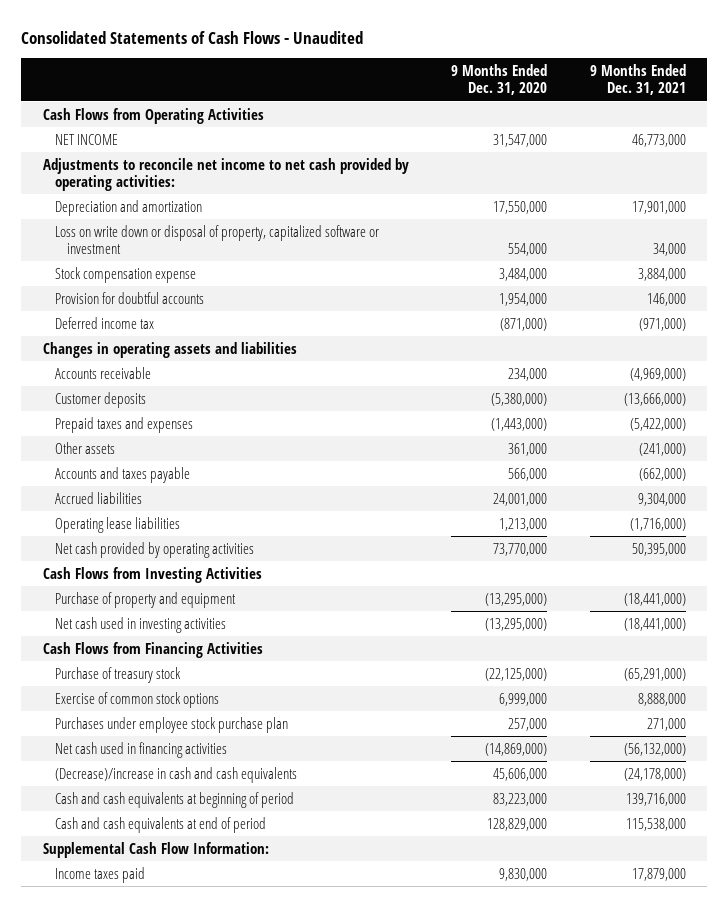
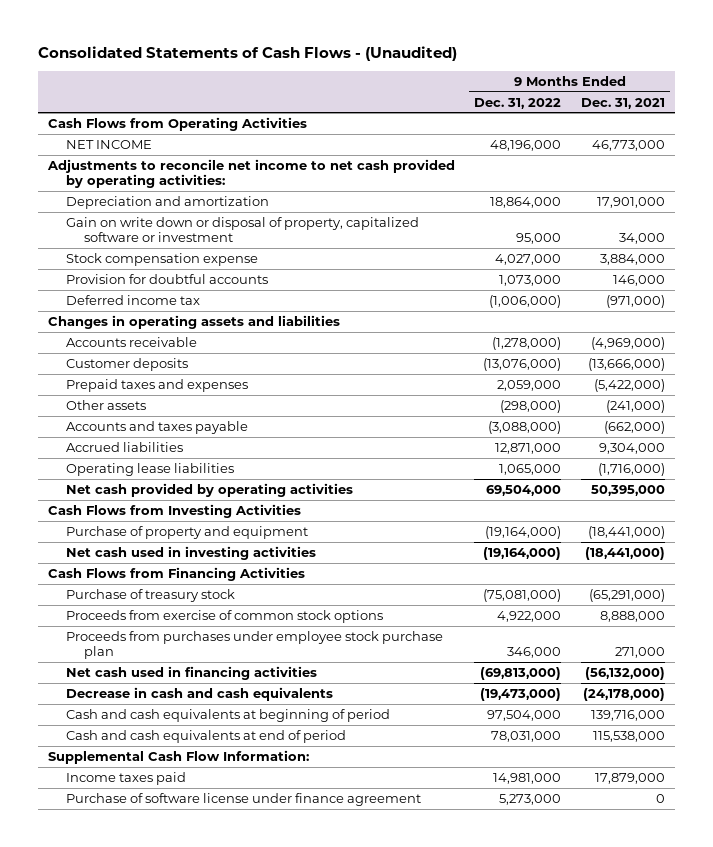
- Consolidated Statements of Cash Flows - Unaudited
+ Consolidated Statements of Cash Flows - (Unaudited)
- | 9 Months Ended Dec. 31, 2020 | 9 Months Ended Dec. 31, 2021
+ | 9 Months Ended Dec. 31, 2022 | 9 Months Ended Dec. 31, 2021
- Loss on write down or disposal of property, capitalized software or investment | 554,000 | 34,000
+ Gain on write down or disposal of property, capitalized software or investment | 95,000 | 34,000
- Exercise of common stock options | 6,999,000 | 8,888,000
- Purchases under employee stock purchase plan | 257,000 | 271,000
+ Proceeds from exercise of common stock options | 4,922,000 | 8,888,000
+ Proceeds from purchases under employee stock purchase plan | 346,000 | 271,000
- (Decrease)/increase in cash and cash equivalents | 45,606,000 | (24,178,000)
+ Decrease in cash and cash equivalents | (19,473,000) | (24,178,000)
+ Purchase of software license under finance agreement | 5,273,000 | 0

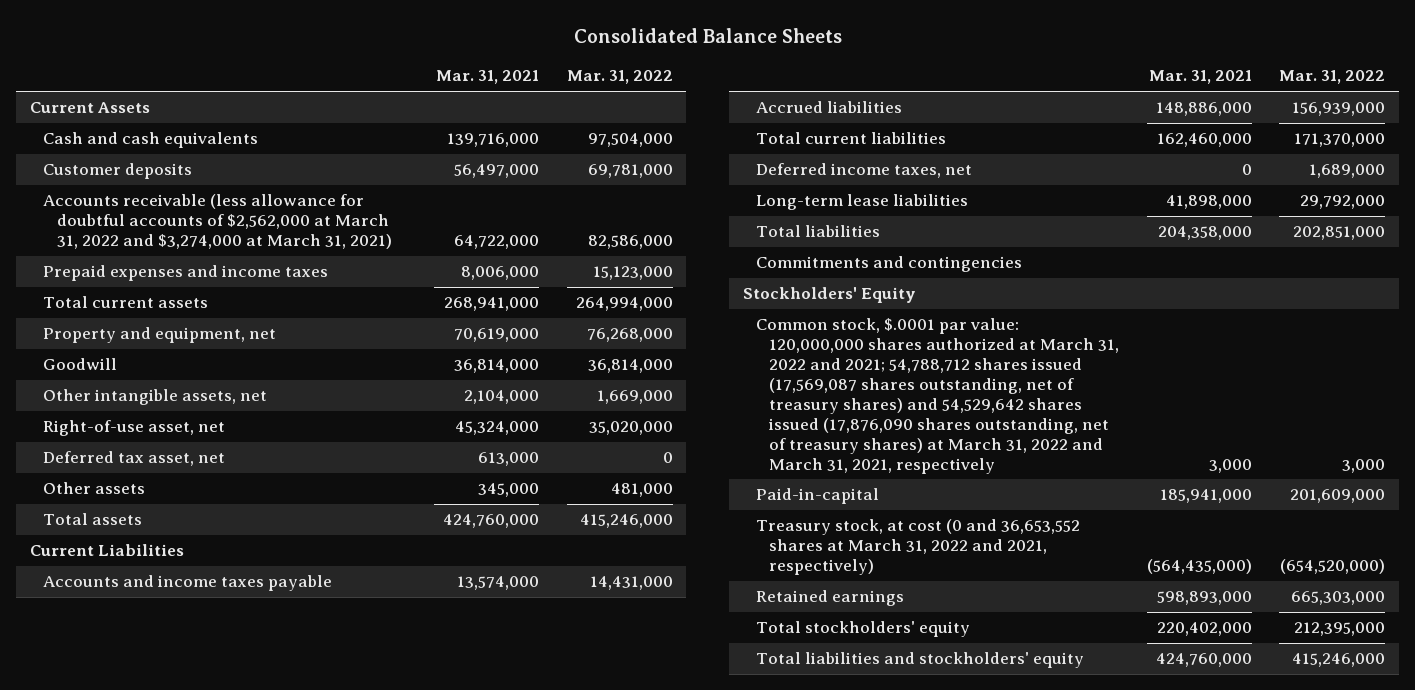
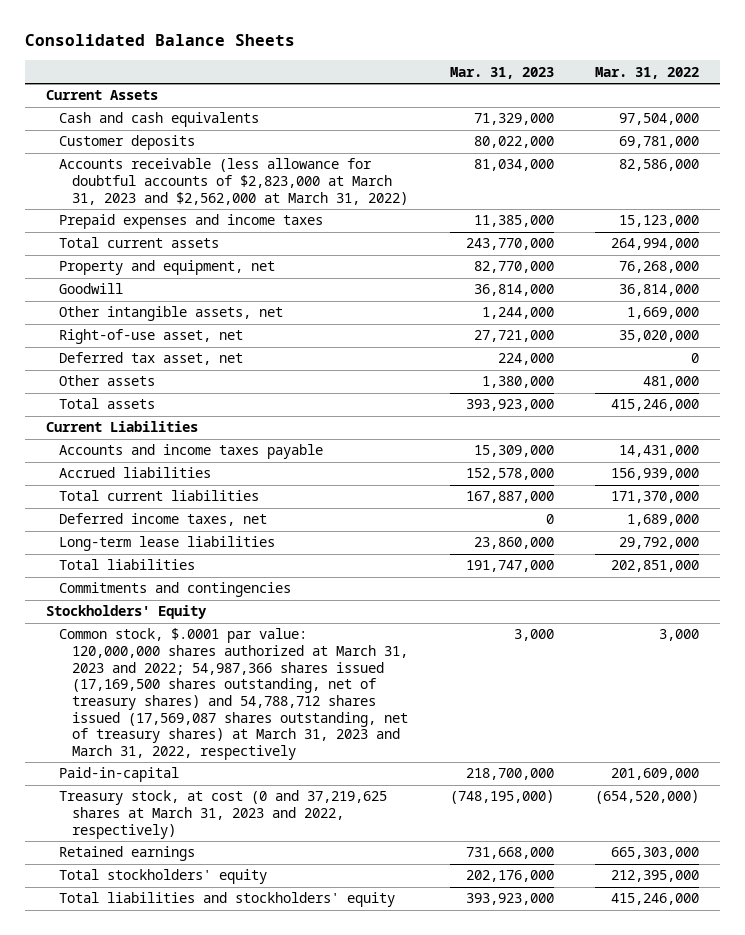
- | Mar. 31, 2021 | Mar. 31, 2022
+ | Mar. 31, 2023 | Mar. 31, 2022
- Accounts receivable (less allowance for doubtful accounts of $2,562,000 at March 31, 2022 and $3,274,000 at March 31, 2021) | 64,722,000 | 82,586,000
+ Accounts receivable (less allowance for doubtful accounts of $2,823,000 at March 31, 2023 and $2,562,000 at March 31, 2022) | 81,034,000 | 82,586,000
- Common stock, $.0001 par value: 120,000,000 shares authorized at March 31, 2022 and 2021; 54,788,712 shares issued (17,569,087 shares outstanding, net of treasury shares) and 54,529,642 shares issued (17,876,090 shares outstanding, net of treasury shares) at March 31, 2022 and March 31, 2021, respectively | 3,000 | 3,000
+ Common stock, $.0001 par value: 120,000,000 shares authorized at March 31, 2023 and 2022; 54,987,366 shares issued (17,169,500 shares outstanding, net of treasury shares) and 54,788,712 shares issued (17,569,087 shares outstanding, net of treasury shares) at March 31, 2023 and March 31, 2022, respectively | 3,000 | 3,000
- Treasury stock, at cost (0 and 36,653,552 shares at March 31, 2022 and 2021, respectively) | (564,435,000) | (654,520,000)
+ Treasury stock, at cost (0 and 37,219,625 shares at March 31, 2023 and 2022, respectively) | (748,195,000) | (654,520,000)

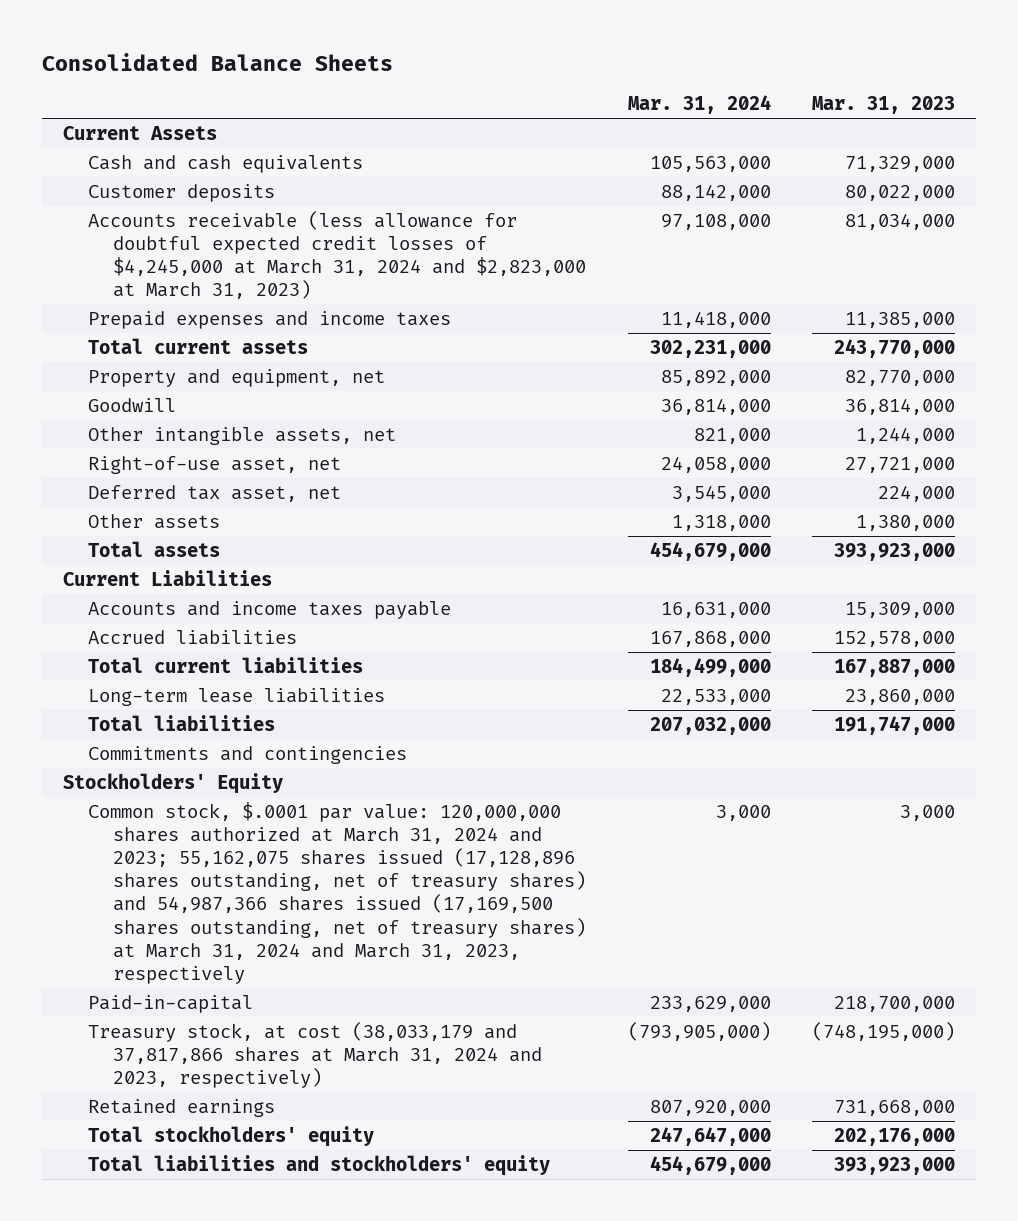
- | Mar. 31, 2023 | Mar. 31, 2022
+ | Mar. 31, 2024 | Mar. 31, 2023
- Accounts receivable (less allowance for doubtful accounts of $2,823,000 at March 31, 2023 and $2,562,000 at March 31, 2022) | 81,034,000 | 82,586,000
+ Accounts receivable (less allowance for doubtful expected credit losses of $4,245,000 at March 31, 2024 and $2,823,000 at March 31, 2023) | 97,108,000 | 81,034,000
- Deferred income taxes, net | 0 | 1,689,000
- Common stock, $.0001 par value: 120,000,000 shares authorized at March 31, 2023 and 2022; 54,987,366 shares issued (17,169,500 shares outstanding, net of treasury shares) and 54,788,712 shares issued (17,569,087 shares outstanding, net of treasury shares) at March 31, 2023 and March 31, 2022, respectively | 3,000 | 3,000
+ Common stock, $.0001 par value: 120,000,000 shares authorized at March 31, 2024 and 2023; 55,162,075 shares issued (17,128,896 shares outstanding, net of treasury shares) and 54,987,366 shares issued (17,169,500 shares outstanding, net of treasury shares) at March 31, 2024 and March 31, 2023, respectively | 3,000 | 3,000
- Treasury stock, at cost (0 and 37,219,625 shares at March 31, 2023 and 2022, respectively) | (748,195,000) | (654,520,000)
+ Treasury stock, at cost (38,033,179 and 37,817,866 shares at March 31, 2024 and 2023, respectively) | (793,905,000) | (748,195,000)

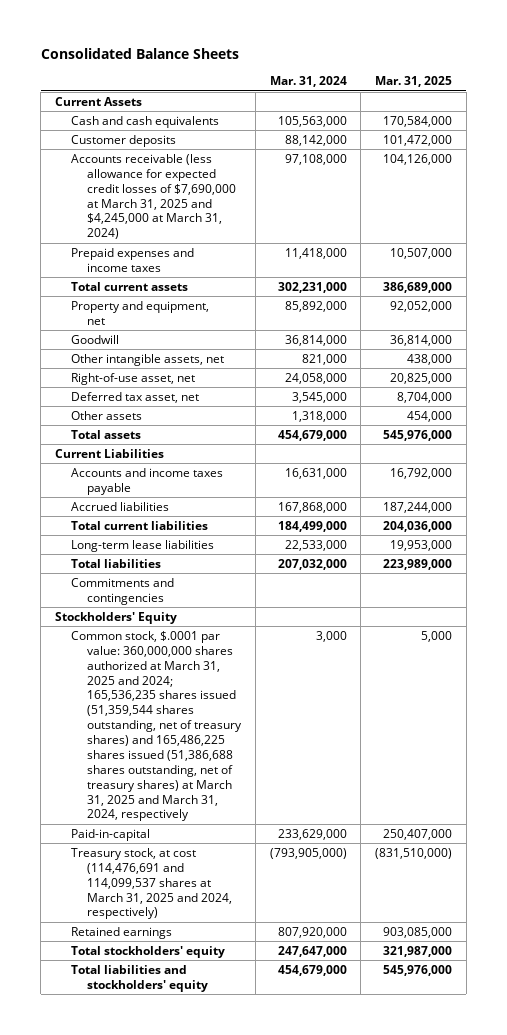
- | Mar. 31, 2024 | Mar. 31, 2023
+ | Mar. 31, 2024 | Mar. 31, 2025
- Accounts receivable (less allowance for doubtful expected credit losses of $4,245,000 at March 31, 2024 and $2,823,000 at March 31, 2023) | 97,108,000 | 81,034,000
+ Accounts receivable (less allowance for expected credit losses of $7,690,000 at March 31, 2025 and $4,245,000 at March 31, 2024) | 97,108,000 | 104,126,000
- Common stock, $.0001 par value: 120,000,000 shares authorized at March 31, 2024 and 2023; 55,162,075 shares issued (17,128,896 shares outstanding, net of treasury shares) and 54,987,366 shares issued (17,169,500 shares outstanding, net of treasury shares) at March 31, 2024 and March 31, 2023, respectively | 3,000 | 3,000
+ Common stock, $.0001 par value: 360,000,000 shares authorized at March 31, 2025 and 2024; 165,536,235 shares issued (51,359,544 shares outstanding, net of treasury shares) and 165,486,225 shares issued (51,386,688 shares outstanding, net of treasury shares) at March 31, 2025 and March 31, 2024, respectively | 3,000 | 5,000
- Treasury stock, at cost (38,033,179 and 37,817,866 shares at March 31, 2024 and 2023, respectively) | (793,905,000) | (748,195,000)
+ Treasury stock, at cost (114,476,691 and 114,099,537 shares at March 31, 2025 and 2024, respectively) | (793,905,000) | (831,510,000)

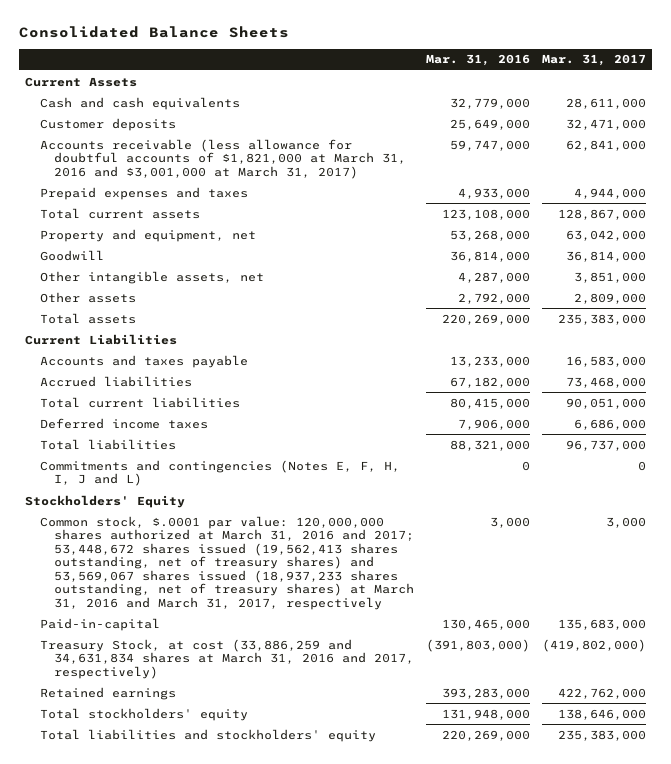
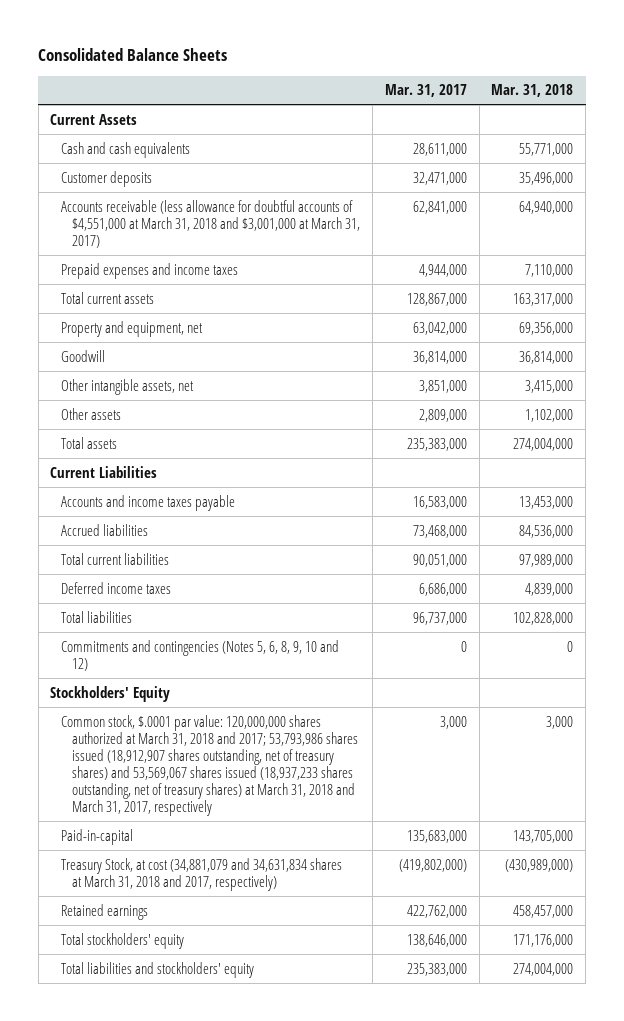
- | Mar. 31, 2016 | Mar. 31, 2017
+ | Mar. 31, 2017 | Mar. 31, 2018
- Accounts receivable (less allowance for doubtful accounts of $1,821,000 at March 31, 2016 and $3,001,000 at March 31, 2017) | 59,747,000 | 62,841,000
- Prepaid expenses and taxes | 4,933,000 | 4,944,000
+ Accounts receivable (less allowance for doubtful accounts of $4,551,000 at March 31, 2018 and $3,001,000 at March 31, 2017) | 62,841,000 | 64,940,000
+ Prepaid expenses and income taxes | 4,944,000 | 7,110,000
- Accounts and taxes payable | 13,233,000 | 16,583,000
+ Accounts and income taxes payable | 16,583,000 | 13,453,000
- Commitments and contingencies (Notes E, F, H, I, J and L) | 0 | 0
+ Commitments and contingencies (Notes 5, 6, 8, 9, 10 and 12) | 0 | 0
- Common stock, $.0001 par value: 120,000,000 shares authorized at March 31, 2016 and 2017; 53,448,672 shares issued (19,562,413 shares outstanding, net of treasury shares) and 53,569,067 shares issued (18,937,233 shares outstanding, net of treasury shares) at March 31, 2016 and March 31, 2017, respectively | 3,000 | 3,000
+ Common stock, $.0001 par value: 120,000,000 shares authorized at March 31, 2018 and 2017; 53,793,986 shares issued (18,912,907 shares outstanding, net of treasury shares) and 53,569,067 shares issued (18,937,233 shares outstanding, net of treasury shares) at March 31, 2018 and March 31, 2017, respectively | 3,000 | 3,000
- Treasury Stock, at cost (33,886,259 and 34,631,834 shares at March 31, 2016 and 2017, respectively) | (391,803,000) | (419,802,000)
+ Treasury Stock, at cost (34,881,079 and 34,631,834 shares at March 31, 2018 and 2017, respectively) | (419,802,000) | (430,989,000)

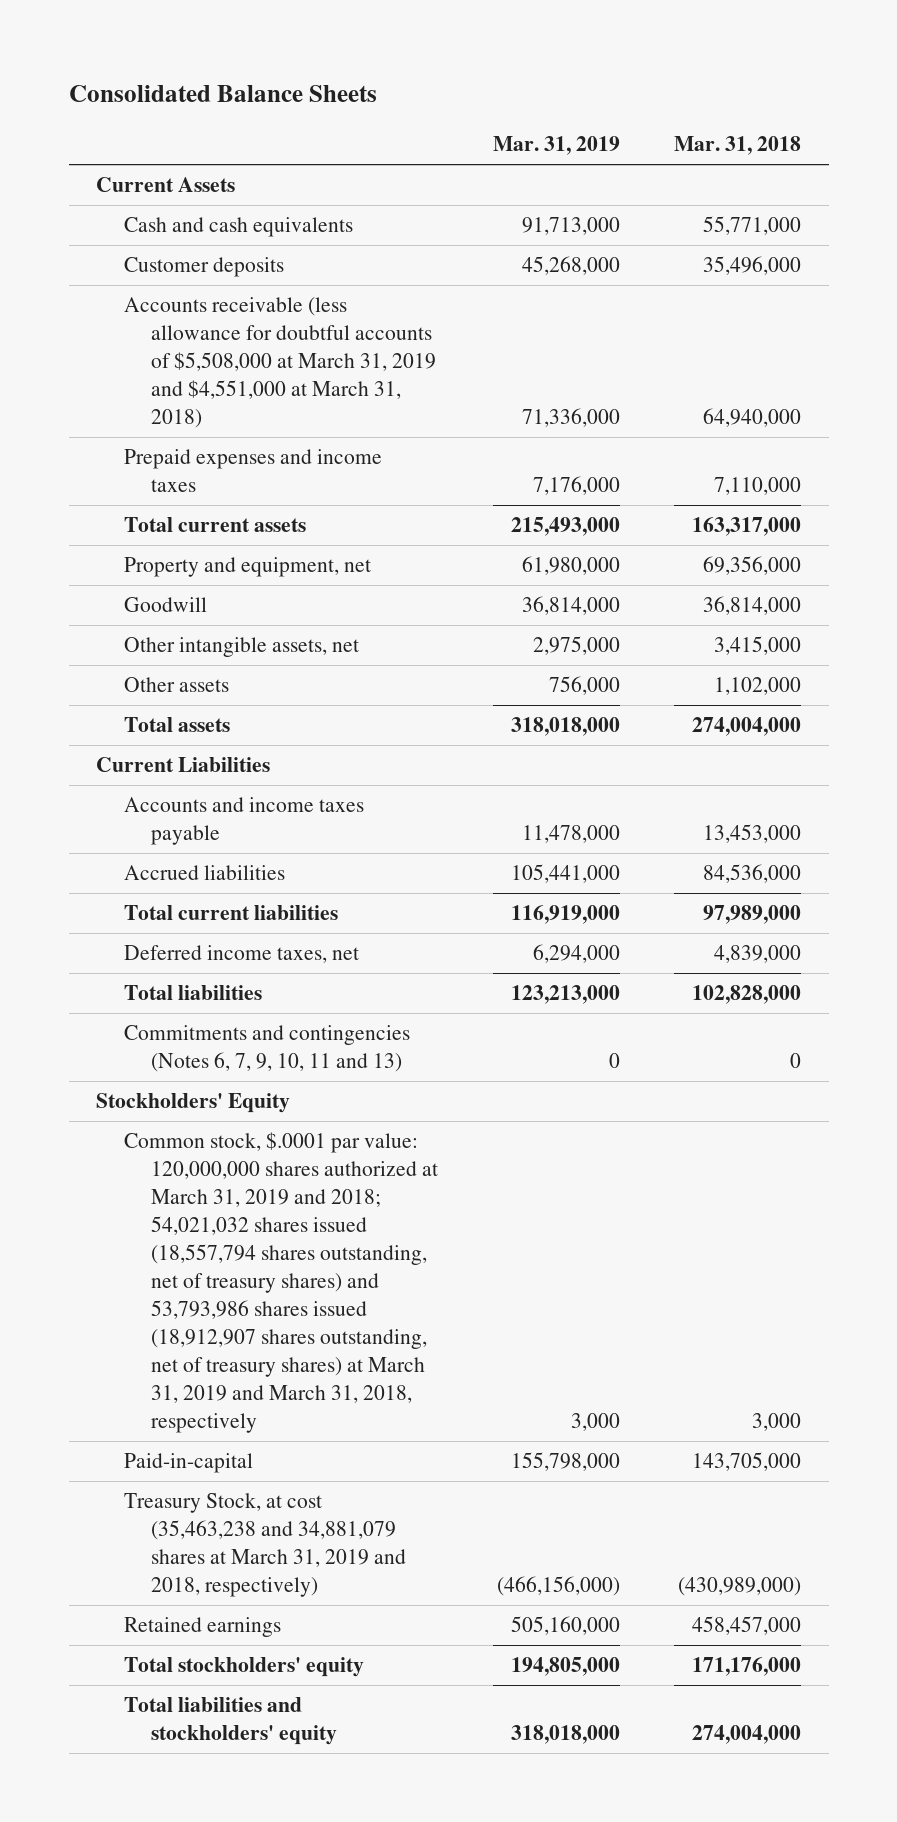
- | Mar. 31, 2017 | Mar. 31, 2018
+ | Mar. 31, 2019 | Mar. 31, 2018
- Accounts receivable (less allowance for doubtful accounts of $4,551,000 at March 31, 2018 and $3,001,000 at March 31, 2017) | 62,841,000 | 64,940,000
+ Accounts receivable (less allowance for doubtful accounts of $5,508,000 at March 31, 2019 and $4,551,000 at March 31, 2018) | 71,336,000 | 64,940,000
- Deferred income taxes | 6,686,000 | 4,839,000
+ Deferred income taxes, net | 6,294,000 | 4,839,000
- Commitments and contingencies (Notes 5, 6, 8, 9, 10 and 12) | 0 | 0
+ Commitments and contingencies (Notes 6, 7, 9, 10, 11 and 13) | 0 | 0
- Common stock, $.0001 par value: 120,000,000 shares authorized at March 31, 2018 and 2017; 53,793,986 shares issued (18,912,907 shares outstanding, net of treasury shares) and 53,569,067 shares issued (18,937,233 shares outstanding, net of treasury shares) at March 31, 2018 and March 31, 2017, respectively | 3,000 | 3,000
+ Common stock, $.0001 par value: 120,000,000 shares authorized at March 31, 2019 and 2018; 54,021,032 shares issued (18,557,794 shares outstanding, net of treasury shares) and 53,793,986 shares issued (18,912,907 shares outstanding, net of treasury shares) at March 31, 2019 and March 31, 2018, respectively | 3,000 | 3,000
- Treasury Stock, at cost (34,881,079 and 34,631,834 shares at March 31, 2018 and 2017, respectively) | (419,802,000) | (430,989,000)
+ Treasury Stock, at cost (35,463,238 and 34,881,079 shares at March 31, 2019 and 2018, respectively) | (466,156,000) | (430,989,000)

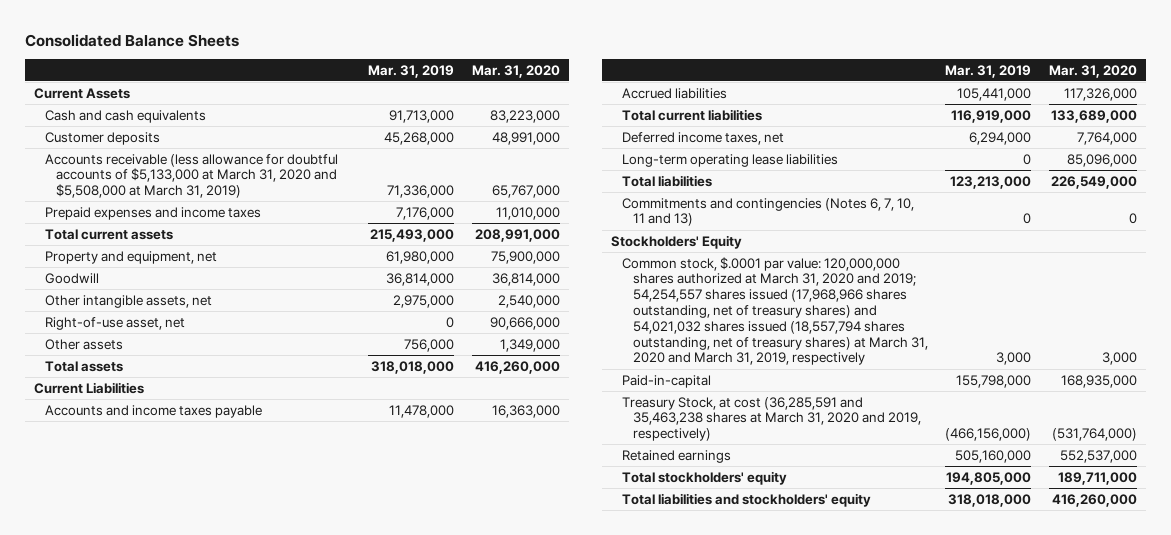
- | Mar. 31, 2019 | Mar. 31, 2018
+ | Mar. 31, 2019 | Mar. 31, 2020
- Accounts receivable (less allowance for doubtful accounts of $5,508,000 at March 31, 2019 and $4,551,000 at March 31, 2018) | 71,336,000 | 64,940,000
+ Accounts receivable (less allowance for doubtful accounts of $5,133,000 at March 31, 2020 and $5,508,000 at March 31, 2019) | 71,336,000 | 65,767,000
+ Right-of-use asset, net | 0 | 90,666,000
+ Long-term operating lease liabilities | 0 | 85,096,000
- Commitments and contingencies (Notes 6, 7, 9, 10, 11 and 13) | 0 | 0
+ Commitments and contingencies (Notes 6, 7, 10, 11 and 13) | 0 | 0
- Common stock, $.0001 par value: 120,000,000 shares authorized at March 31, 2019 and 2018; 54,021,032 shares issued (18,557,794 shares outstanding, net of treasury shares) and 53,793,986 shares issued (18,912,907 shares outstanding, net of treasury shares) at March 31, 2019 and March 31, 2018, respectively | 3,000 | 3,000
+ Common stock, $.0001 par value: 120,000,000 shares authorized at March 31, 2020 and 2019; 54,254,557 shares issued (17,968,966 shares outstanding, net of treasury shares) and 54,021,032 shares issued (18,557,794 shares outstanding, net of treasury shares) at March 31, 2020 and March 31, 2019, respectively | 3,000 | 3,000
- Treasury Stock, at cost (35,463,238 and 34,881,079 shares at March 31, 2019 and 2018, respectively) | (466,156,000) | (430,989,000)
+ Treasury Stock, at cost (36,285,591 and 35,463,238 shares at March 31, 2020 and 2019, respectively) | (466,156,000) | (531,764,000)

